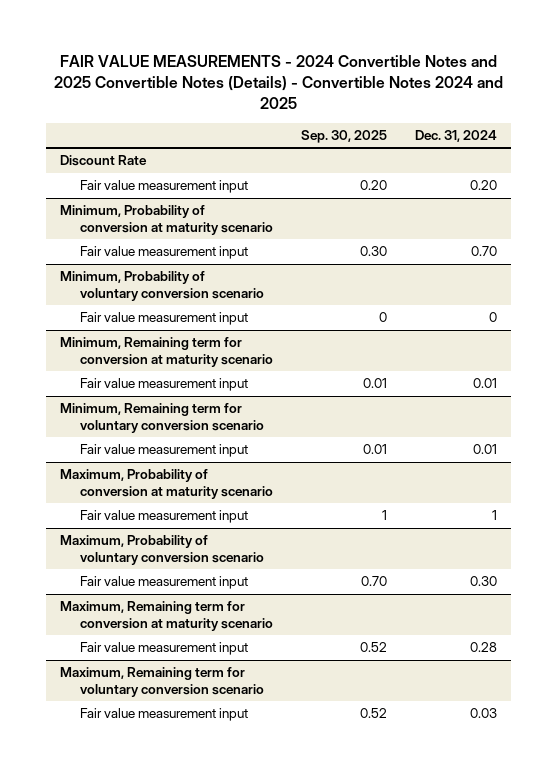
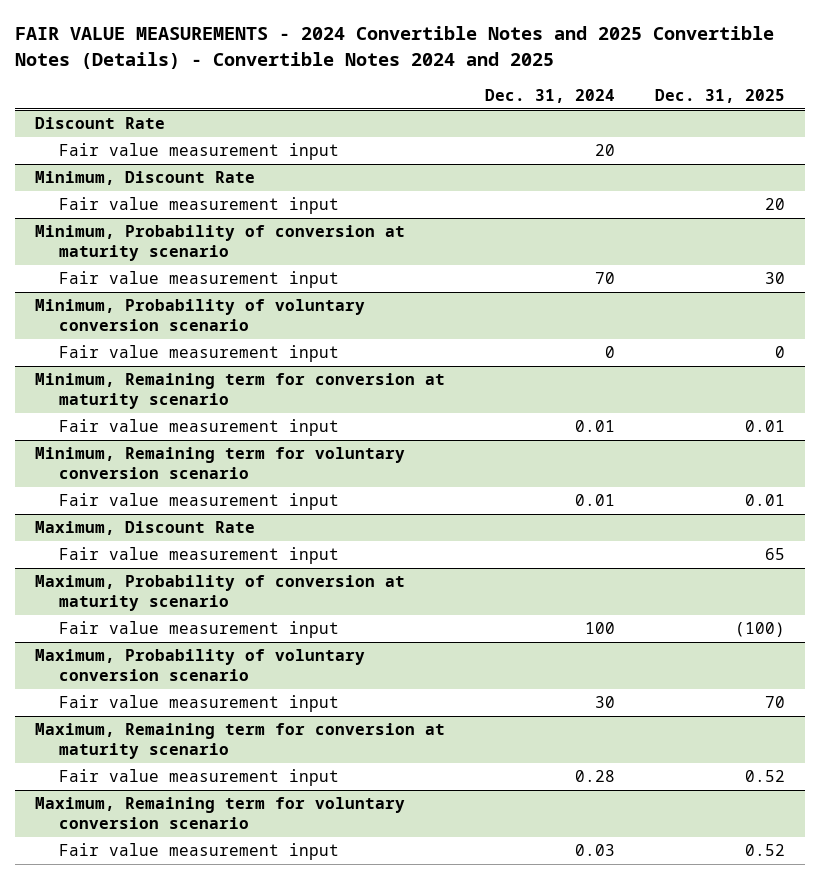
- | Sep. 30, 2025 | Dec. 31, 2024
+ | Dec. 31, 2024 | Dec. 31, 2025
@ Discount Rate
- Fair value measurement input | 0.20 | 0.20
+ Fair value measurement input | 20 |
+ Minimum, Discount Rate
+ Fair value measurement input | | 20
@ Minimum, Probability of conversion at maturity scenario
- Fair value measurement input | 0.30 | 0.70
+ Fair value measurement input | 70 | 30
+ Maximum, Discount Rate
+ Fair value measurement input | | 65
@ Maximum, Probability of conversion at maturity scenario
- Fair value measurement input | 1 | 1
+ Fair value measurement input | 100 | (100)
@ Maximum, Probability of voluntary conversion scenario
- Fair value measurement input | 0.70 | 0.30
+ Fair value measurement input | 30 | 70

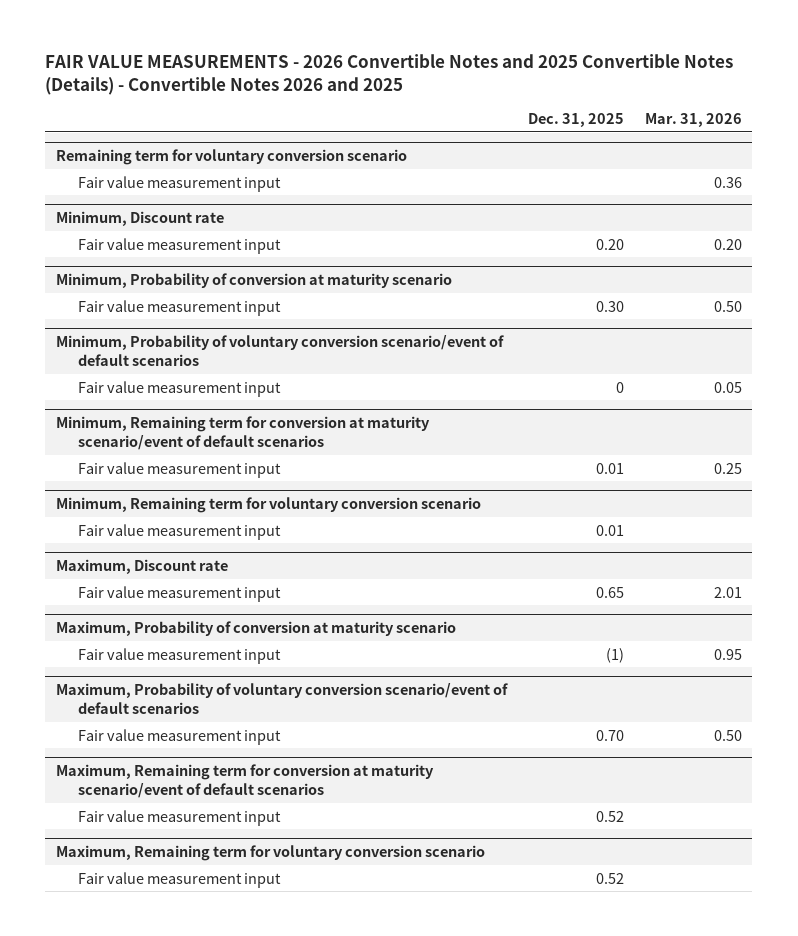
- FAIR VALUE MEASUREMENTS - 2024 Convertible Notes and 2025 Convertible Notes (Details) - Convertible Notes 2024 and 2025
+ FAIR VALUE MEASUREMENTS - 2026 Convertible Notes and 2025 Convertible Notes (Details) - Convertible Notes 2026 and 2025
- | Dec. 31, 2024 | Dec. 31, 2025
+ | Dec. 31, 2025 | Mar. 31, 2026
- Discount Rate
+ Remaining term for voluntary conversion scenario
- Minimum, Discount Rate
- Fair value measurement input | | 20
+ Minimum, Discount rate
+ Fair value measurement input | 0.20 | 0.20
@ Minimum, Probability of conversion at maturity scenario
- Fair value measurement input | 70 | 30
- Minimum, Probability of voluntary conversion scenario
@ Minimum, Probability of conversion at maturity scenario
+ Fair value measurement input | 0.30 | 0.50
+ Minimum, Probability of voluntary conversion scenario/event of default scenarios
- Minimum, Remaining term for conversion at maturity scenario
+ Minimum, Remaining term for conversion at maturity scenario/event of default scenarios
- Maximum, Discount Rate
- Fair value measurement input | | 65
+ Maximum, Discount rate
+ Fair value measurement input | 0.65 | 2.01
@ Maximum, Probability of conversion at maturity scenario
- Fair value measurement input | 100 | (100)
- Maximum, Probability of voluntary conversion scenario
- Fair value measurement input | 30 | 70
- Maximum, Remaining term for conversion at maturity scenario
@ Maximum, Probability of conversion at maturity scenario
+ Fair value measurement input | (1) | 0.95
+ Maximum, Probability of voluntary conversion scenario/event of default scenarios
+ Fair value measurement input | 0.70 | 0.50
+ Maximum, Remaining term for conversion at maturity scenario/event of default scenarios

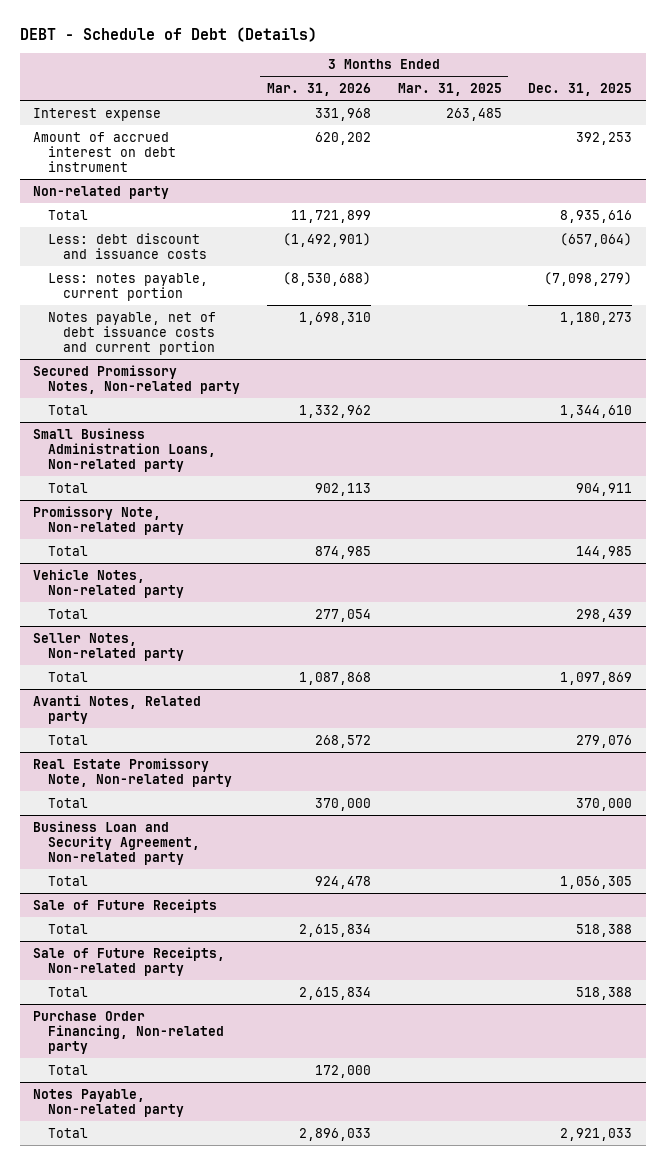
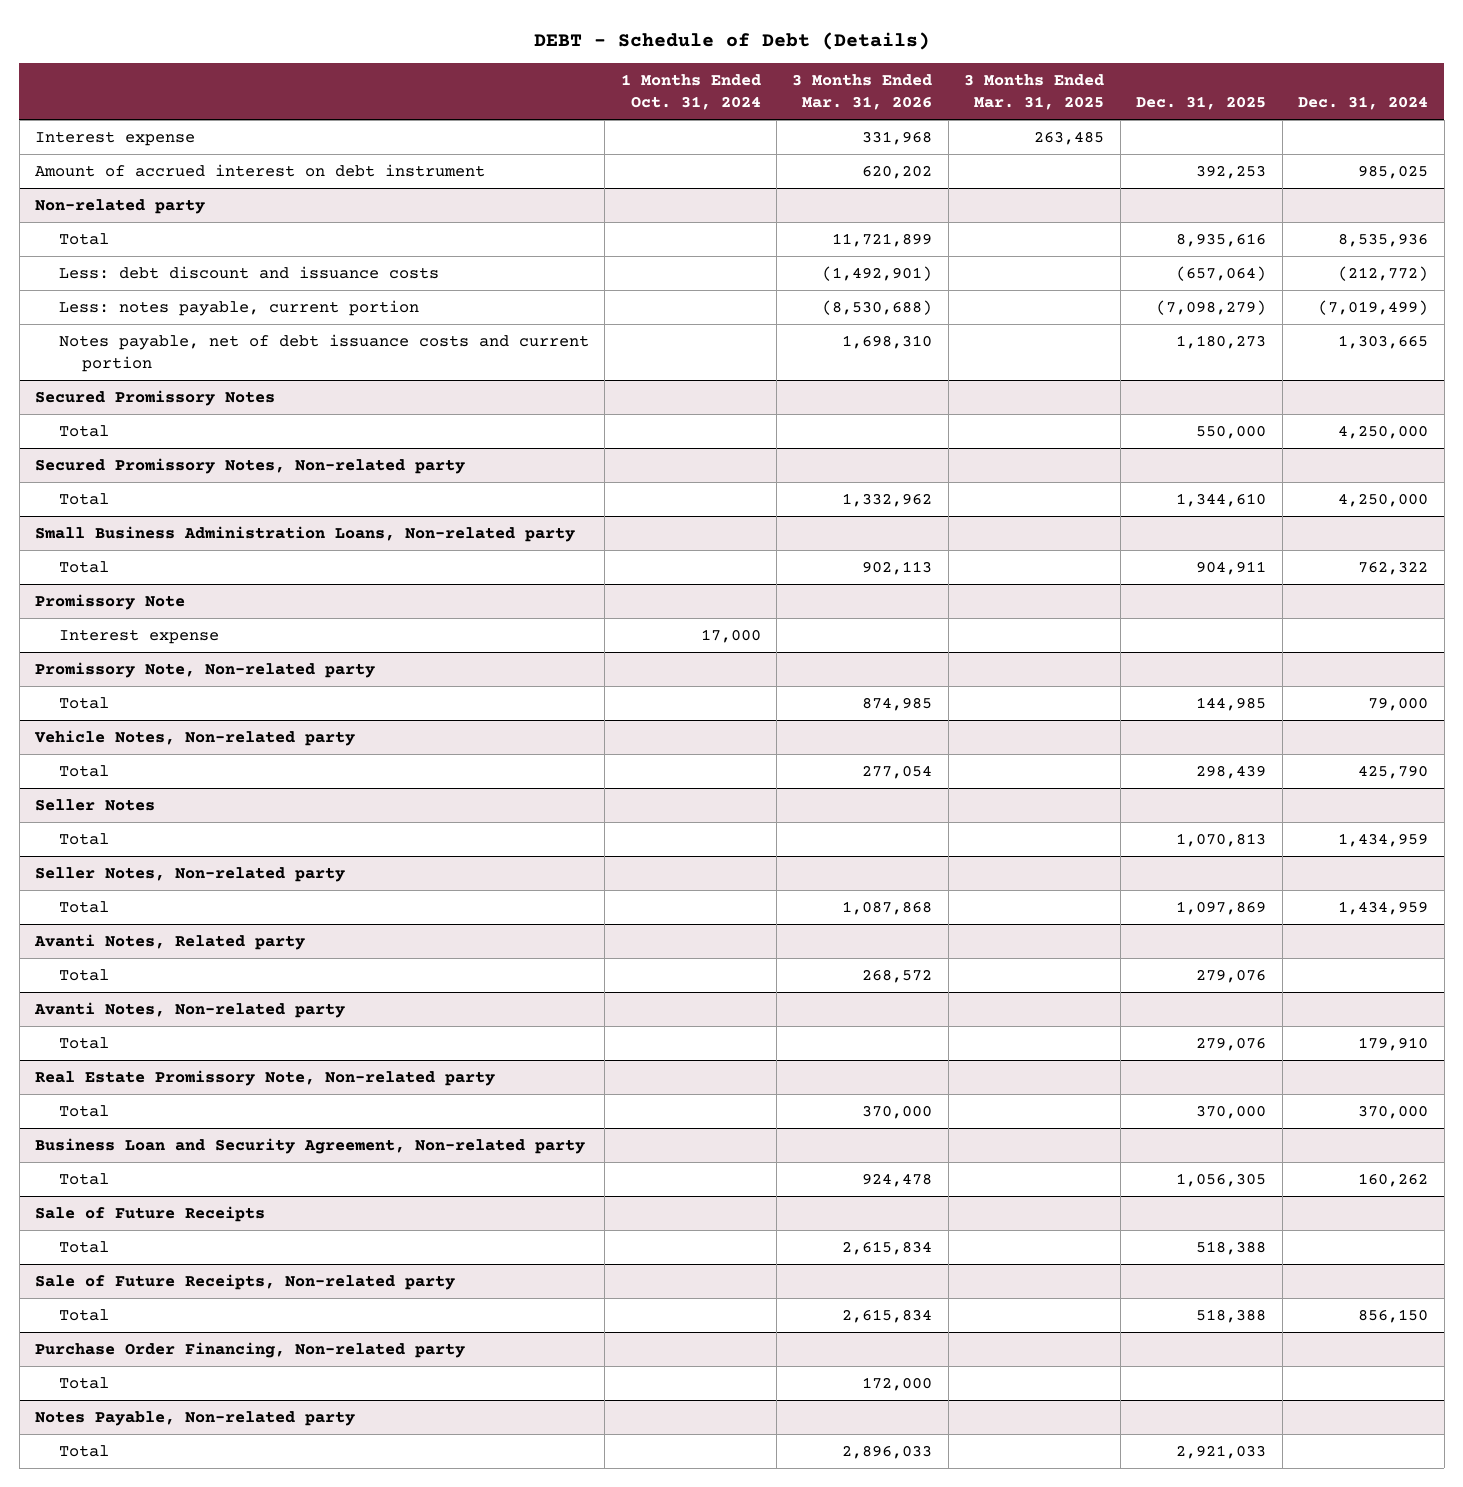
- | 3 Months Ended Mar. 31, 2026 | 3 Months Ended Mar. 31, 2025 | Dec. 31, 2025
+ | 1 Months Ended Oct. 31, 2024 | 3 Months Ended Mar. 31, 2026 | 3 Months Ended Mar. 31, 2025 | Dec. 31, 2025 | Dec. 31, 2024
+ Secured Promissory Notes
+ Total | | | | 550,000 | 4,250,000
+ Promissory Note
+ Interest expense | 17,000 | | | |
+ Seller Notes
+ Total | | | | 1,070,813 | 1,434,959
+ Avanti Notes, Non-related party
+ Total | | | | 279,076 | 179,910

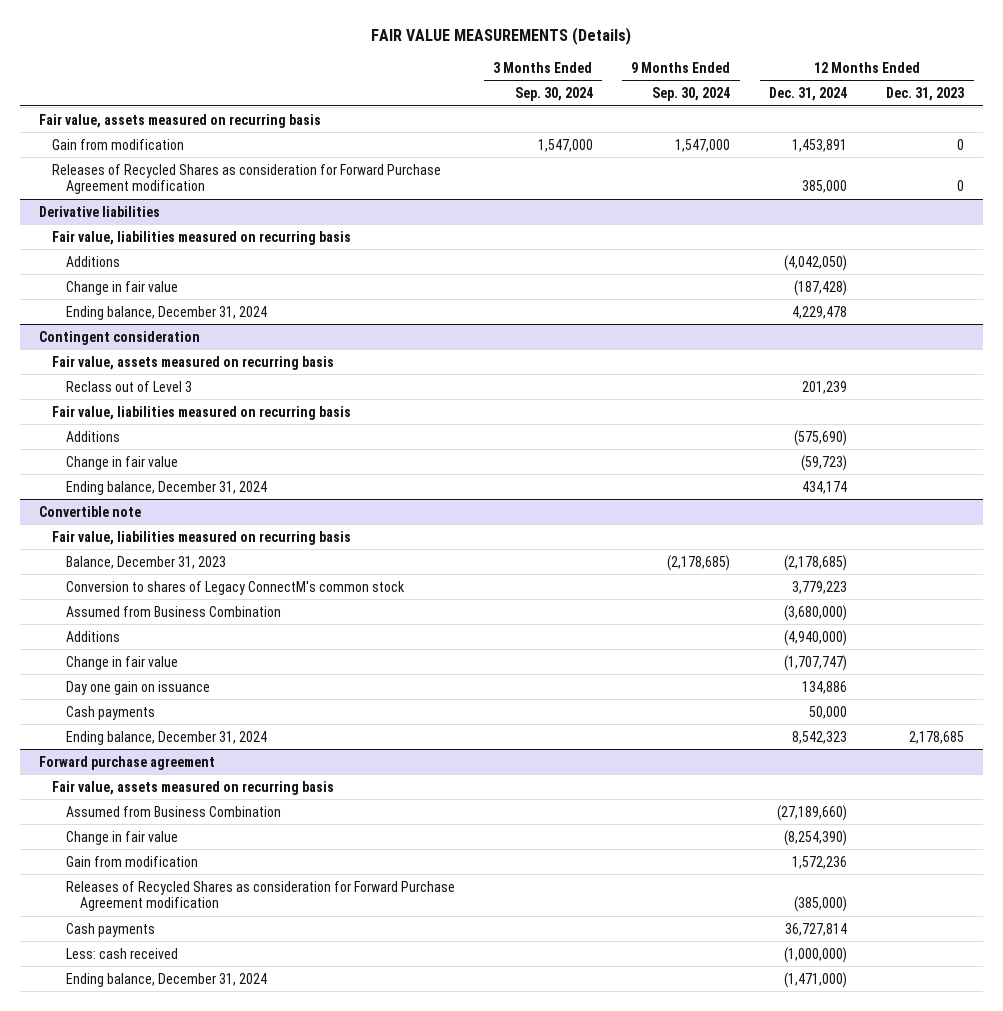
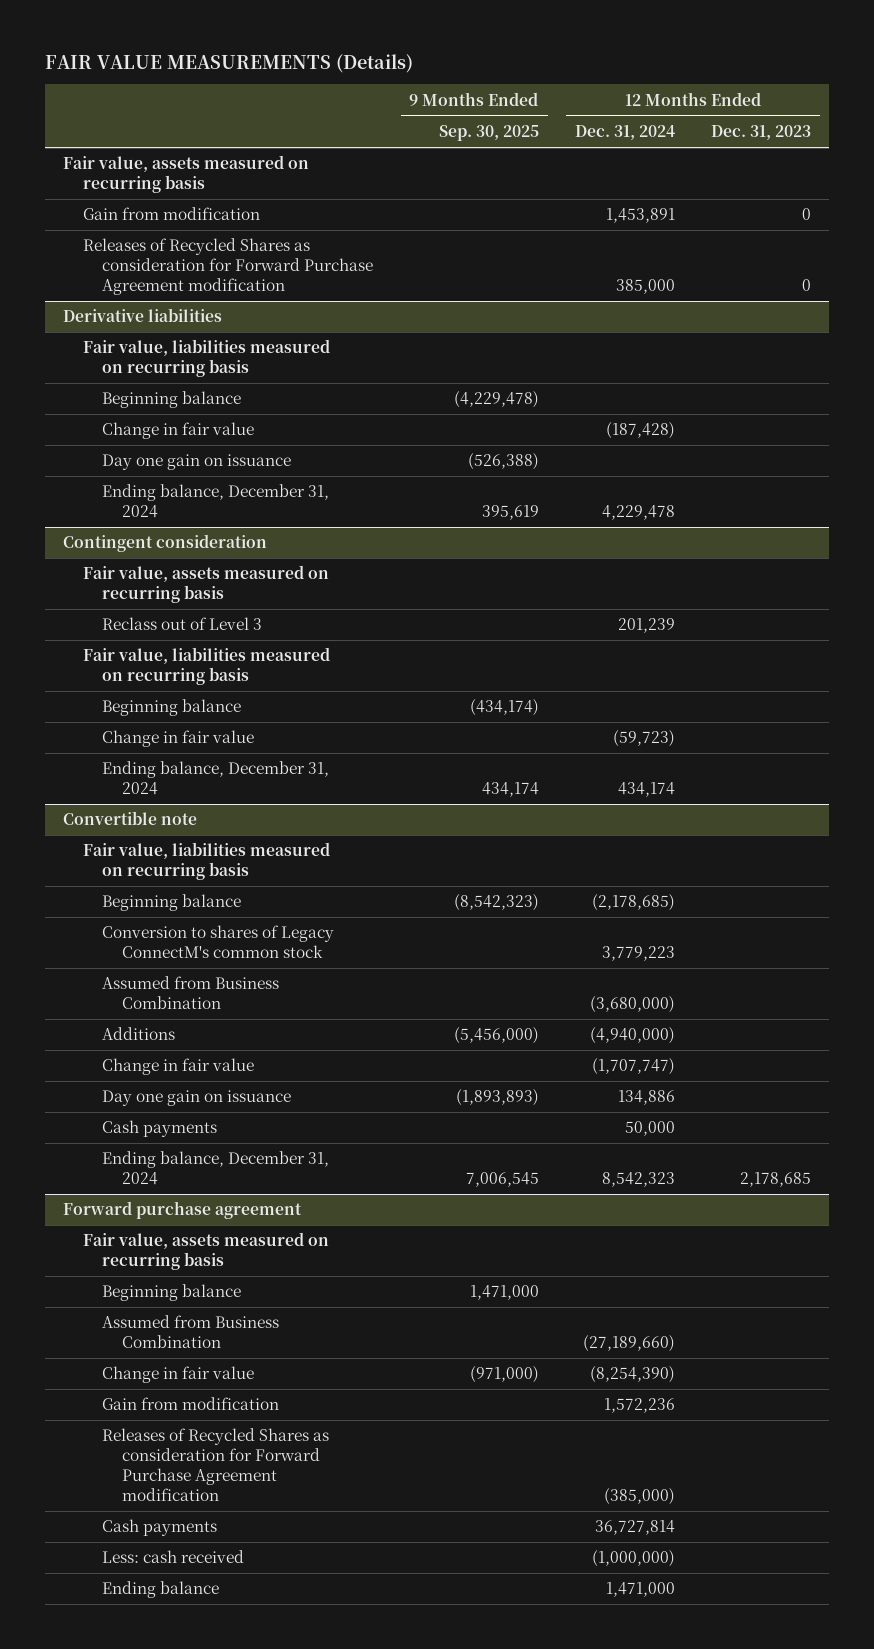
- | 3 Months Ended Sep. 30, 2024 | 9 Months Ended Sep. 30, 2024 | 12 Months Ended Dec. 31, 2024 | 12 Months Ended Dec. 31, 2023
+ | 9 Months Ended Sep. 30, 2025 | 12 Months Ended Dec. 31, 2024 | 12 Months Ended Dec. 31, 2023
@ Derivative liabilities
- Additions | | | (4,042,050) |
+ Beginning balance | (4,229,478) | |
+ Day one gain on issuance | (526,388) | |
@ Contingent consideration
- Additions | | | (575,690) |
+ Beginning balance | (434,174) | |
@ Convertible note
- Balance, December 31, 2023 | | (2,178,685) | (2,178,685) |
+ Beginning balance | (8,542,323) | (2,178,685) |
@ Forward purchase agreement
+ Beginning balance | 1,471,000 | |
- Ending balance, December 31, 2024 | | | (1,471,000) |
+ Ending balance | | 1,471,000 |

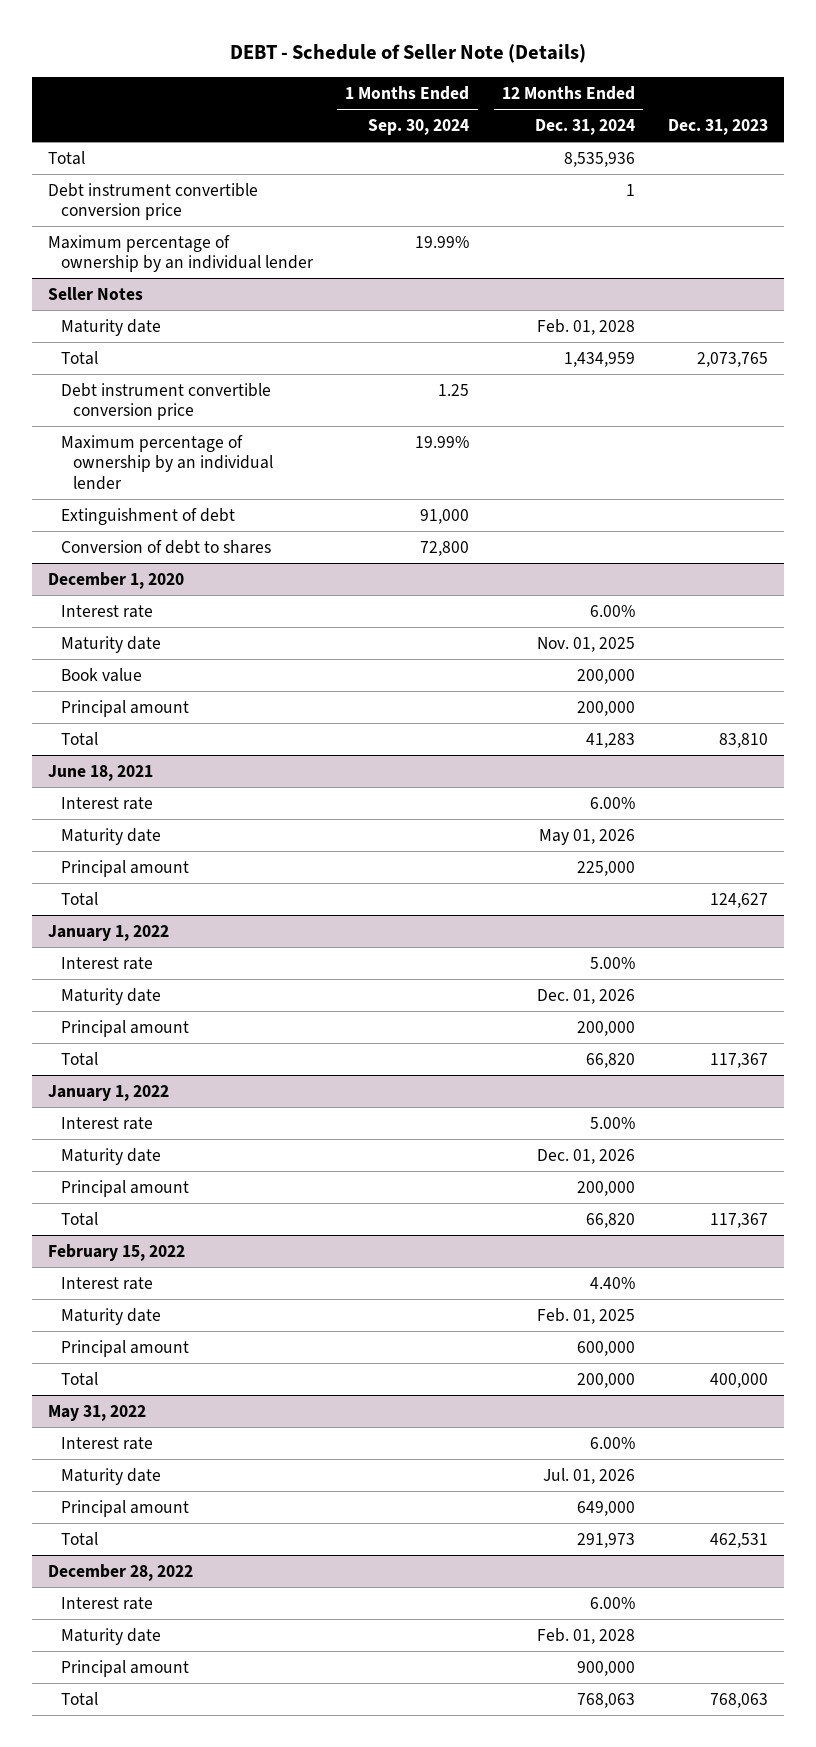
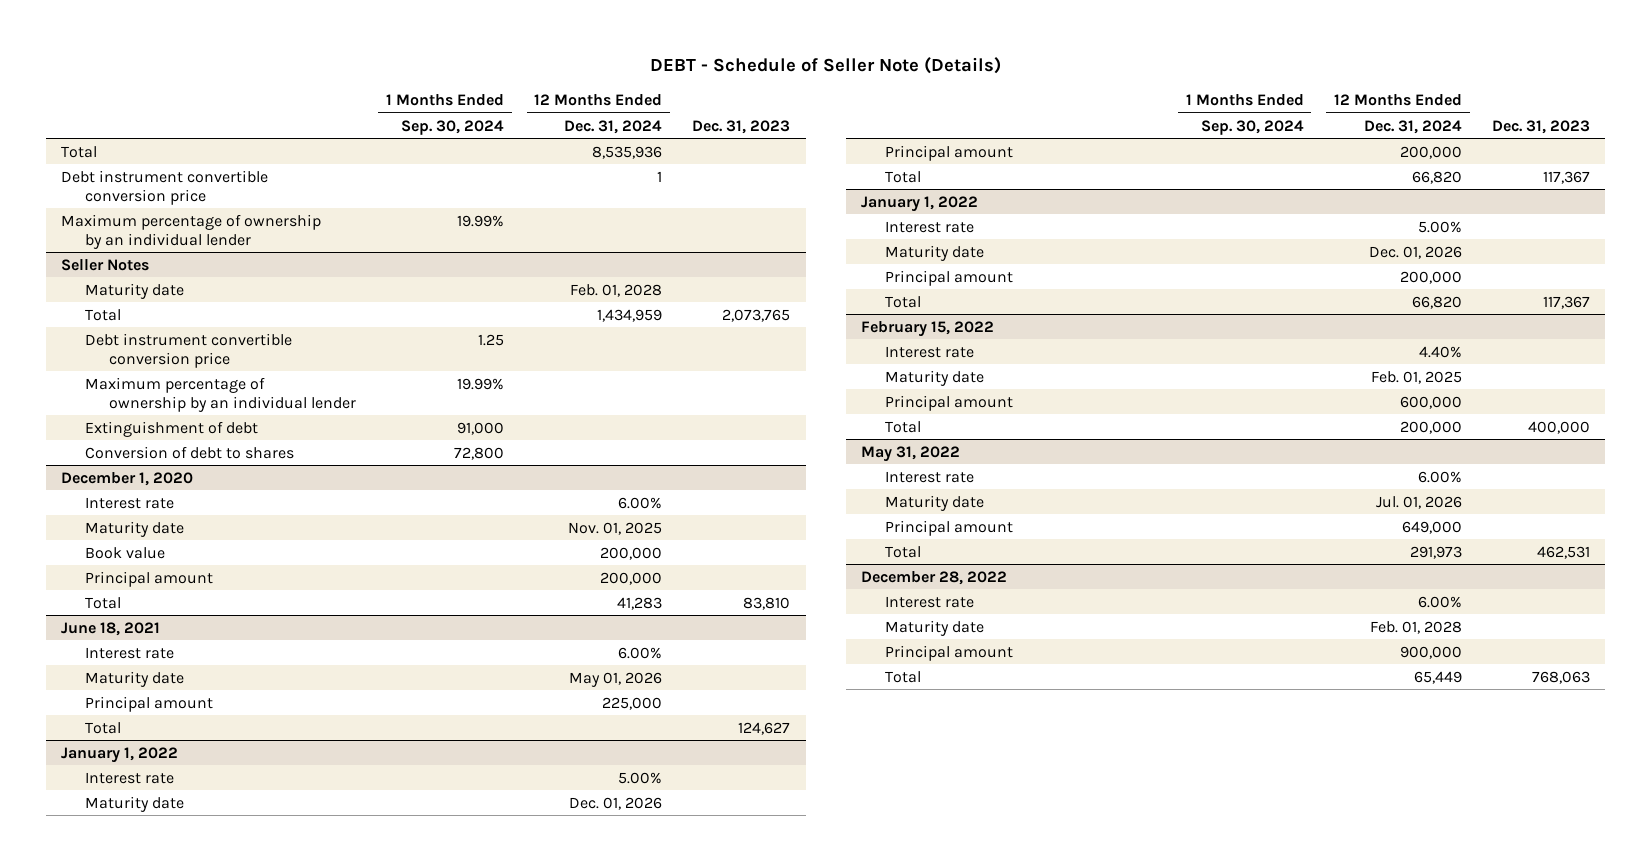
@ December 28, 2022
- Total | | 768,063 | 768,063
+ Total | | 65,449 | 768,063

